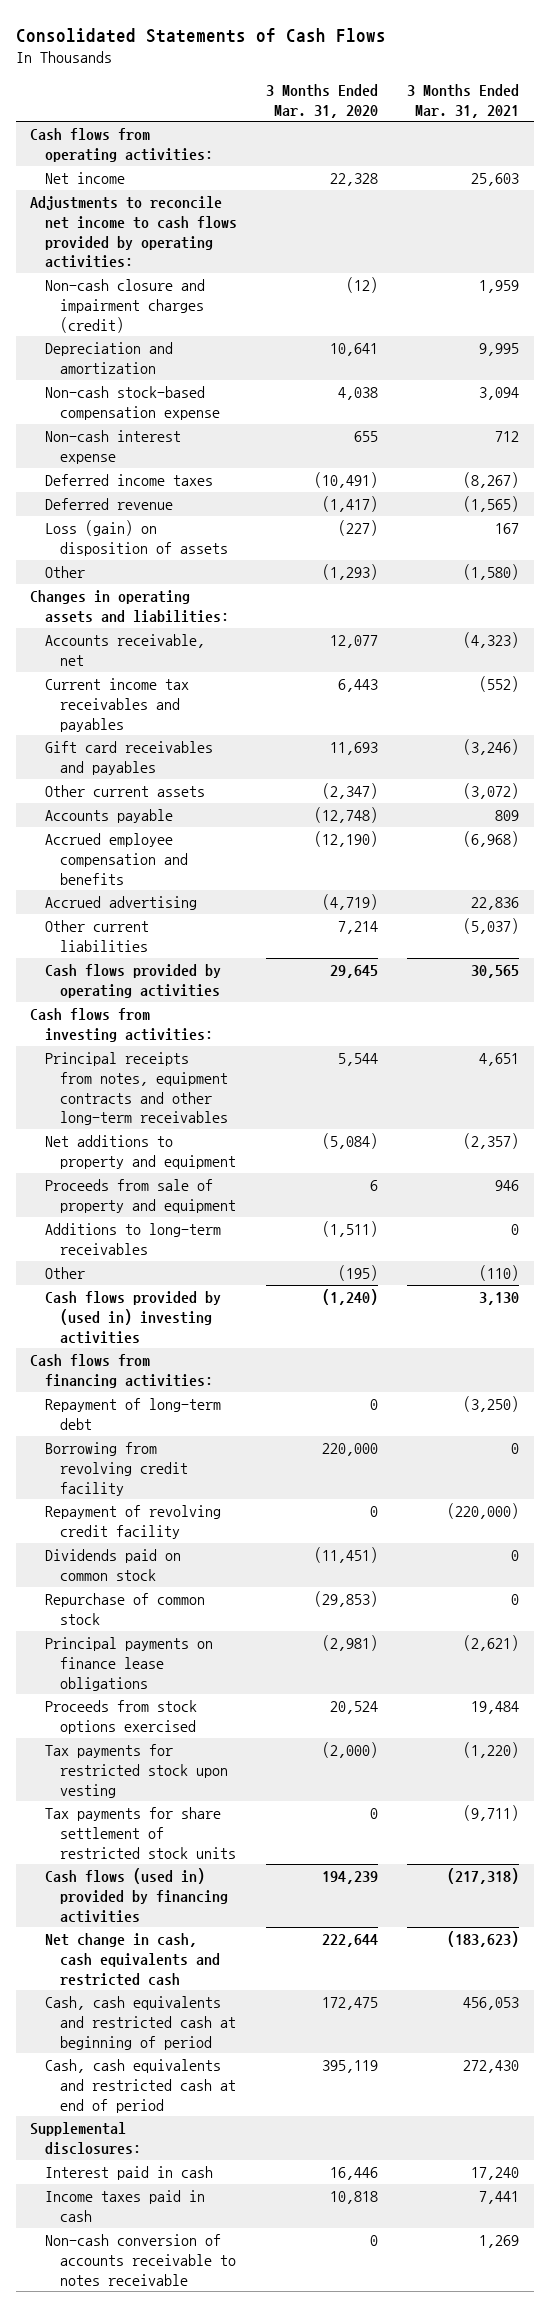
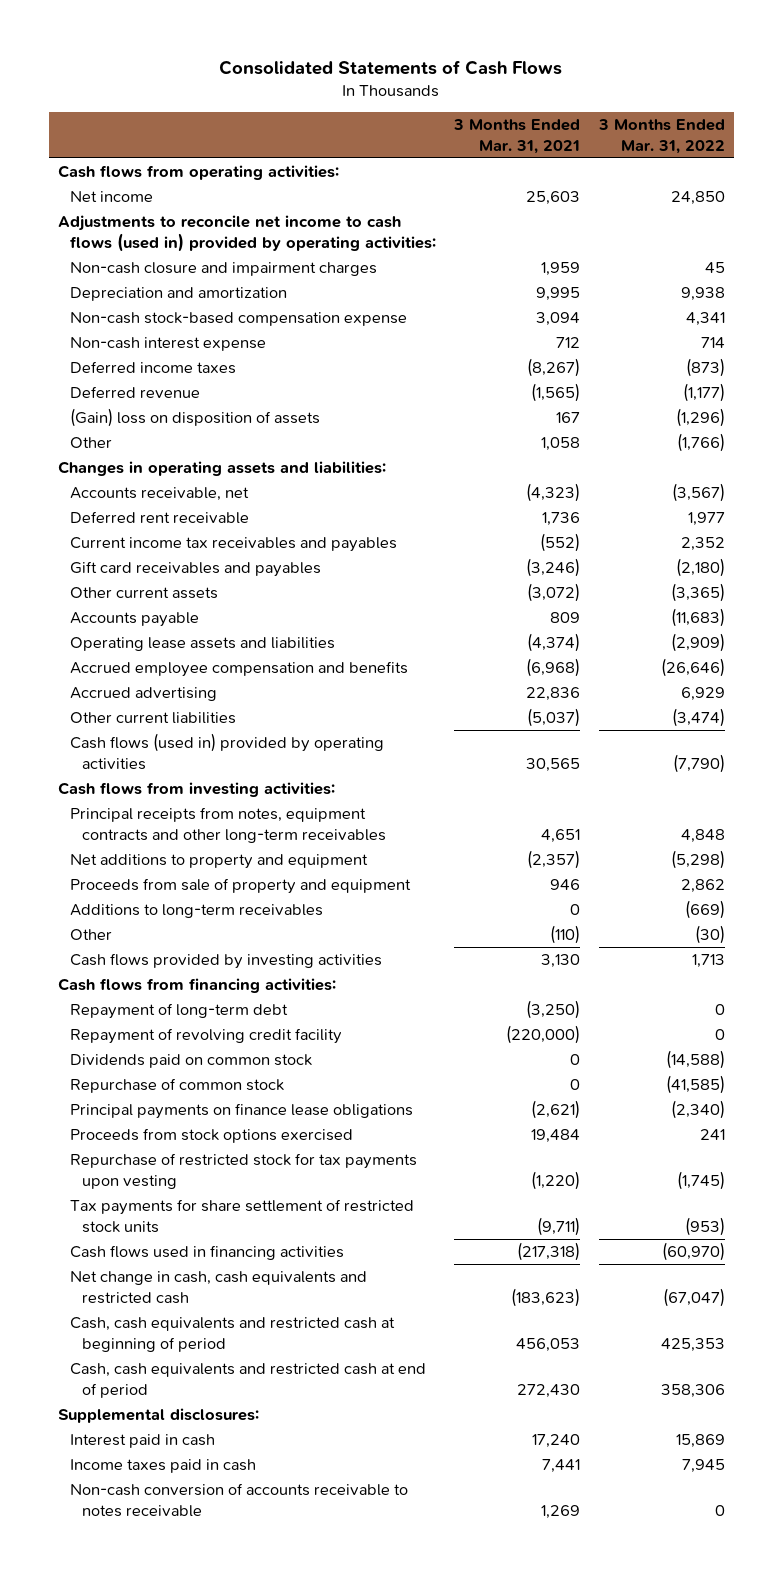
- | 3 Months Ended Mar. 31, 2020 | 3 Months Ended Mar. 31, 2021
+ | 3 Months Ended Mar. 31, 2021 | 3 Months Ended Mar. 31, 2022
- Adjustments to reconcile net income to cash flows provided by operating activities:
- Non-cash closure and impairment charges (credit) | (12) | 1,959
+ Adjustments to reconcile net income to cash flows (used in) provided by operating activities:
+ Non-cash closure and impairment charges | 1,959 | 45
- Loss (gain) on disposition of assets | (227) | 167
- Other | (1,293) | (1,580)
+ (Gain) loss on disposition of assets | 167 | (1,296)
+ Other | 1,058 | (1,766)
+ Deferred rent receivable | 1,736 | 1,977
+ Operating lease assets and liabilities | (4,374) | (2,909)
- Cash flows provided by operating activities | 29,645 | 30,565
+ Cash flows (used in) provided by operating activities | 30,565 | (7,790)
- Cash flows provided by (used in) investing activities | (1,240) | 3,130
+ Cash flows provided by investing activities | 3,130 | 1,713
- Borrowing from revolving credit facility | 220,000 | 0
- Tax payments for restricted stock upon vesting | (2,000) | (1,220)
+ Repurchase of restricted stock for tax payments upon vesting | (1,220) | (1,745)
- Cash flows (used in) provided by financing activities | 194,239 | (217,318)
+ Cash flows used in financing activities | (217,318) | (60,970)

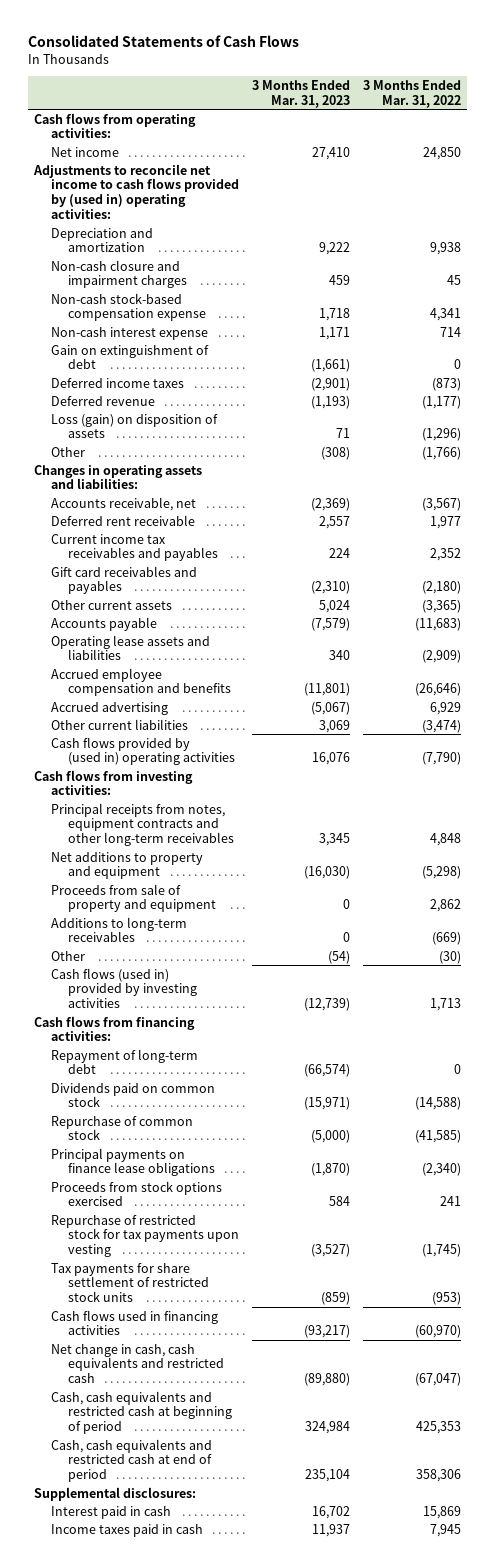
- | 3 Months Ended Mar. 31, 2021 | 3 Months Ended Mar. 31, 2022
+ | 3 Months Ended Mar. 31, 2023 | 3 Months Ended Mar. 31, 2022
- Adjustments to reconcile net income to cash flows (used in) provided by operating activities:
+ Adjustments to reconcile net income to cash flows provided by (used in) operating activities:
moved down: Non-cash closure and impairment charges | 459 | 45
+ Gain on extinguishment of debt | (1,661) | 0
- (Gain) loss on disposition of assets | 167 | (1,296)
+ Loss (gain) on disposition of assets | 71 | (1,296)
- Cash flows (used in) provided by operating activities | 30,565 | (7,790)
+ Cash flows provided by (used in) operating activities | 16,076 | (7,790)
- Cash flows provided by investing activities | 3,130 | 1,713
+ Cash flows (used in) provided by investing activities | (12,739) | 1,713
- Repayment of revolving credit facility | (220,000) | 0
- Non-cash conversion of accounts receivable to notes receivable | 1,269 | 0

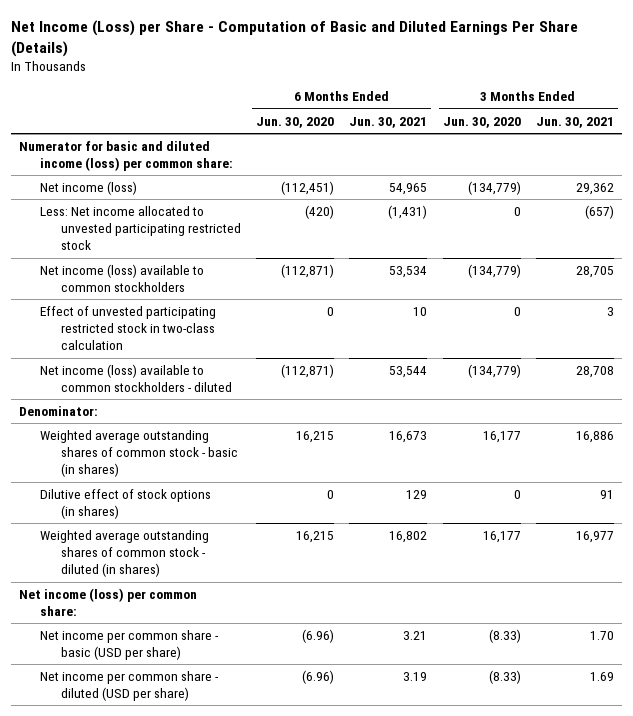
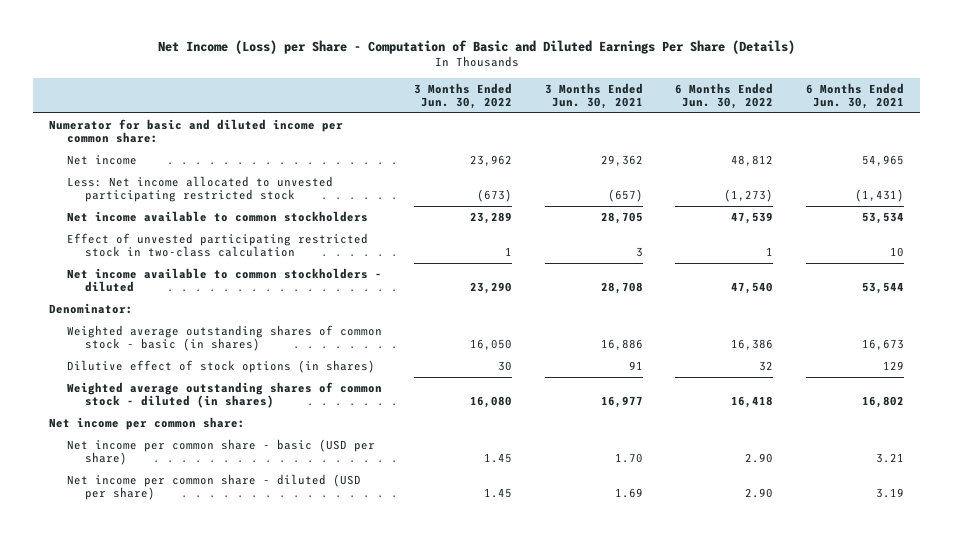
- | 6 Months Ended Jun. 30, 2020 | 6 Months Ended Jun. 30, 2021 | 3 Months Ended Jun. 30, 2020 | 3 Months Ended Jun. 30, 2021
+ | 3 Months Ended Jun. 30, 2022 | 3 Months Ended Jun. 30, 2021 | 6 Months Ended Jun. 30, 2022 | 6 Months Ended Jun. 30, 2021
- Numerator for basic and diluted income (loss) per common share:
- Net income (loss) | (112,451) | 54,965 | (134,779) | 29,362
+ Numerator for basic and diluted income per common share:
+ Net income | 23,962 | 29,362 | 48,812 | 54,965
- Net income (loss) available to common stockholders | (112,871) | 53,534 | (134,779) | 28,705
+ Net income available to common stockholders | 23,289 | 28,705 | 47,539 | 53,534
- Net income (loss) available to common stockholders - diluted | (112,871) | 53,544 | (134,779) | 28,708
+ Net income available to common stockholders - diluted | 23,290 | 28,708 | 47,540 | 53,544
- Net income (loss) per common share:
+ Net income per common share:

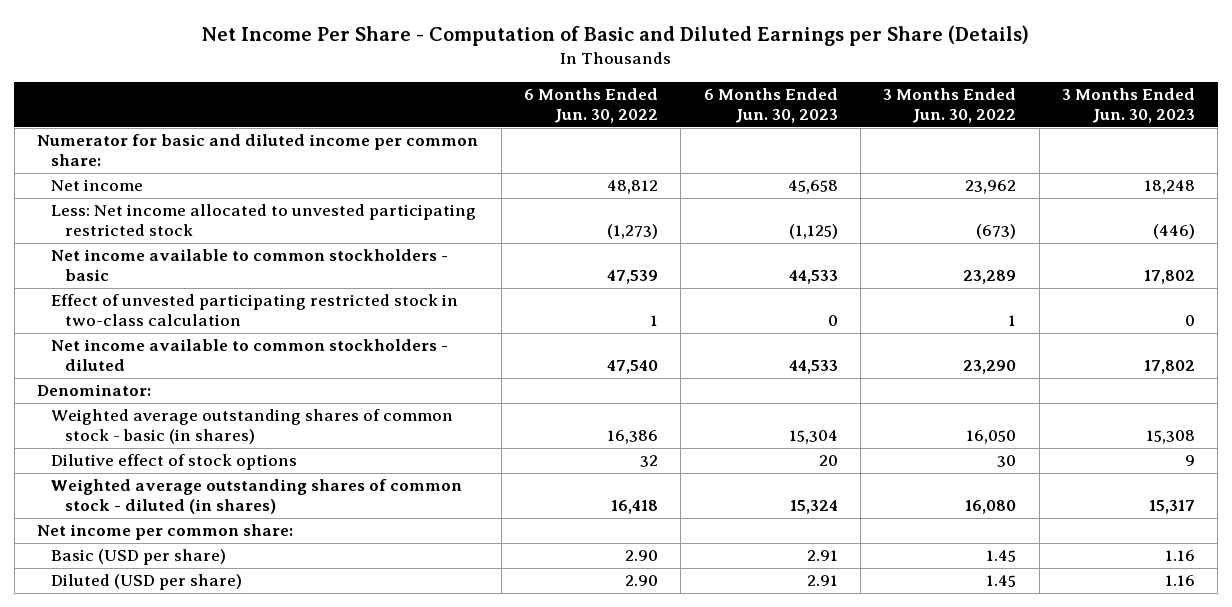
- Net Income (Loss) per Share - Computation of Basic and Diluted Earnings Per Share (Details)
+ Net Income Per Share - Computation of Basic and Diluted Earnings per Share (Details)
- | 3 Months Ended Jun. 30, 2022 | 3 Months Ended Jun. 30, 2021 | 6 Months Ended Jun. 30, 2022 | 6 Months Ended Jun. 30, 2021
+ | 6 Months Ended Jun. 30, 2022 | 6 Months Ended Jun. 30, 2023 | 3 Months Ended Jun. 30, 2022 | 3 Months Ended Jun. 30, 2023
- Net income available to common stockholders | 23,289 | 28,705 | 47,539 | 53,534
+ Net income available to common stockholders - basic | 47,539 | 44,533 | 23,289 | 17,802
- Dilutive effect of stock options (in shares) | 30 | 91 | 32 | 129
+ Dilutive effect of stock options | 32 | 20 | 30 | 9
- Net income per common share - basic (USD per share) | 1.45 | 1.70 | 2.90 | 3.21
- Net income per common share - diluted (USD per share) | 1.45 | 1.69 | 2.90 | 3.19
+ Basic (USD per share) | 2.90 | 2.91 | 1.45 | 1.16
+ Diluted (USD per share) | 2.90 | 2.91 | 1.45 | 1.16

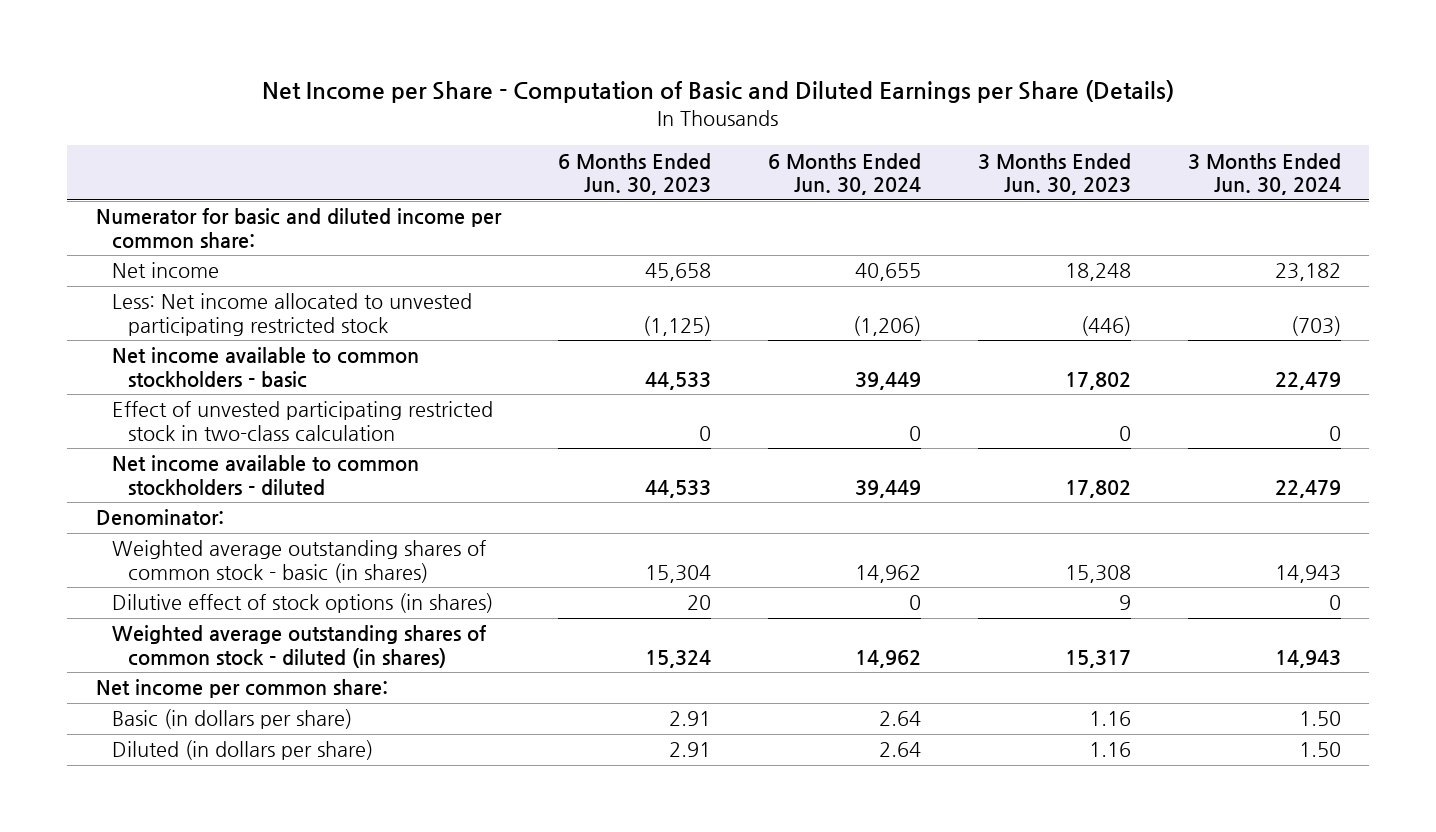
- Net Income Per Share - Computation of Basic and Diluted Earnings per Share (Details)
+ Net Income per Share - Computation of Basic and Diluted Earnings per Share (Details)
- | 6 Months Ended Jun. 30, 2022 | 6 Months Ended Jun. 30, 2023 | 3 Months Ended Jun. 30, 2022 | 3 Months Ended Jun. 30, 2023
+ | 6 Months Ended Jun. 30, 2023 | 6 Months Ended Jun. 30, 2024 | 3 Months Ended Jun. 30, 2023 | 3 Months Ended Jun. 30, 2024
- Dilutive effect of stock options | 32 | 20 | 30 | 9
+ Dilutive effect of stock options (in shares) | 20 | 0 | 9 | 0
- Basic (USD per share) | 2.90 | 2.91 | 1.45 | 1.16
- Diluted (USD per share) | 2.90 | 2.91 | 1.45 | 1.16
+ Basic (in dollars per share) | 2.91 | 2.64 | 1.16 | 1.50
+ Diluted (in dollars per share) | 2.91 | 2.64 | 1.16 | 1.50

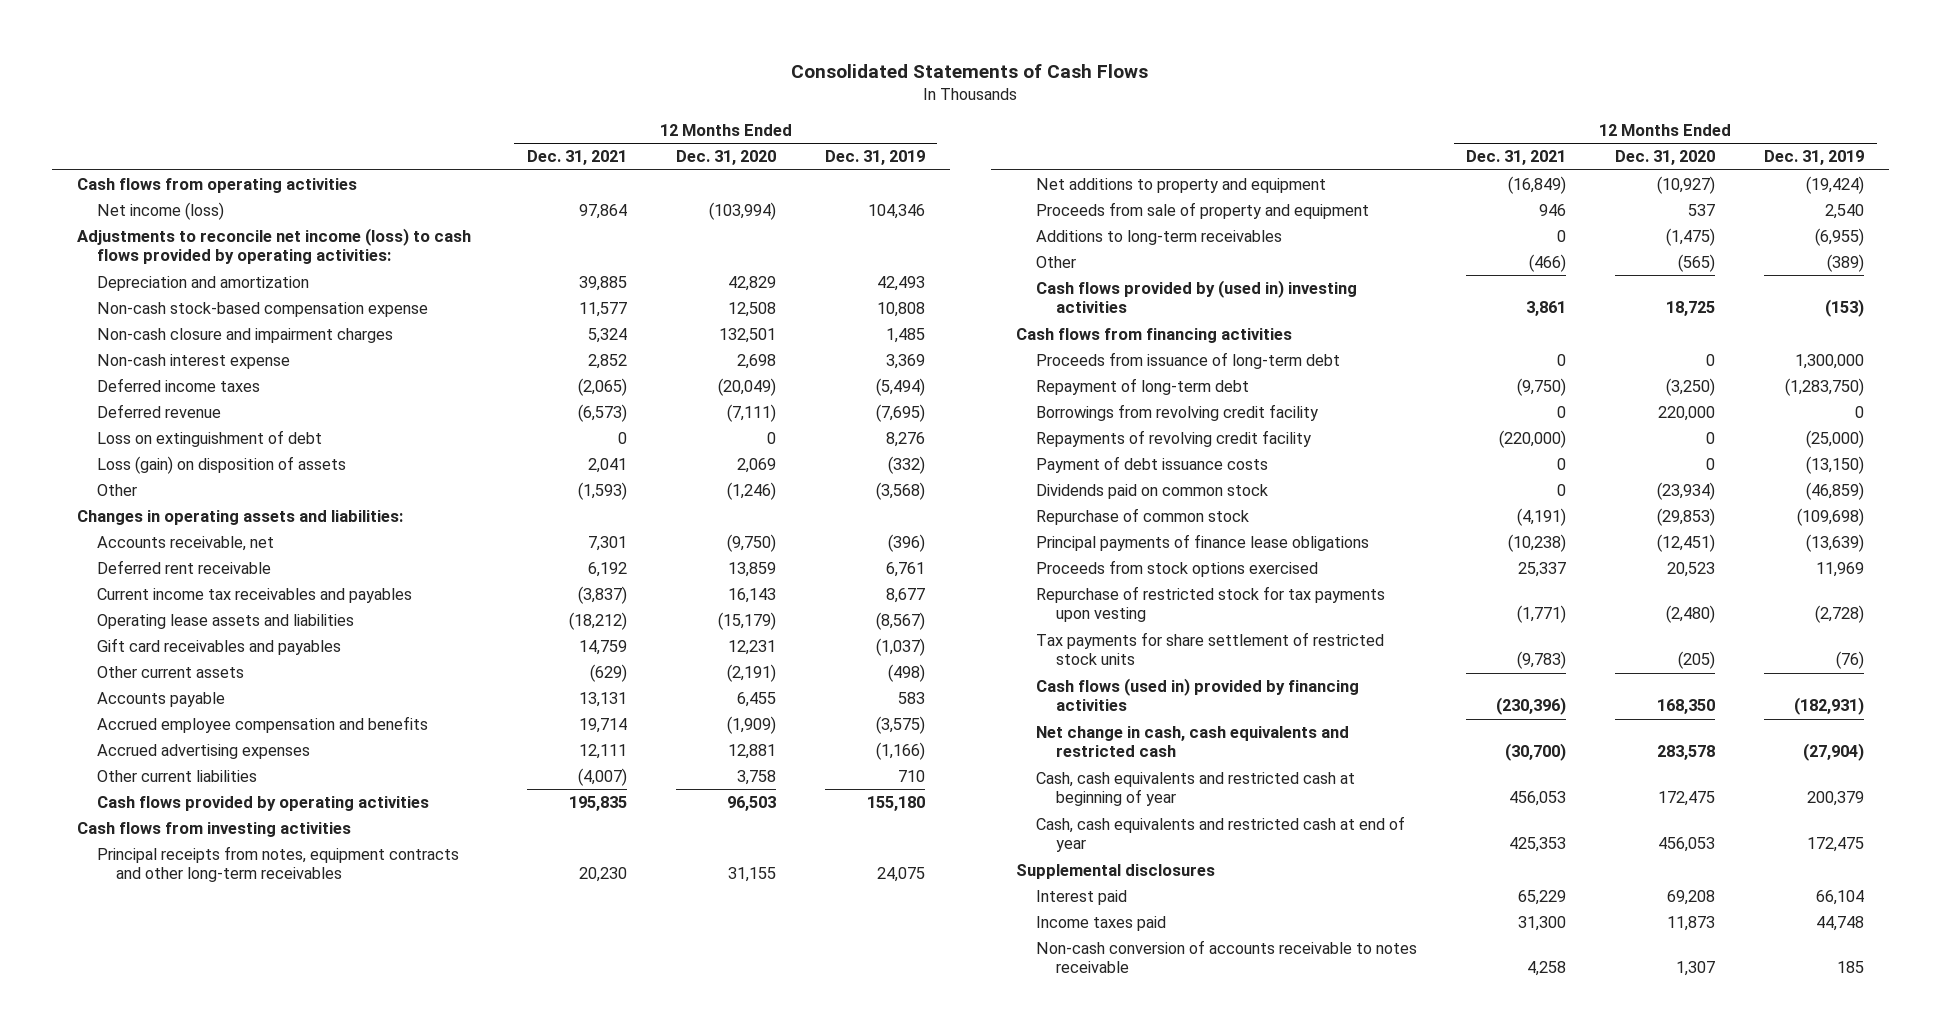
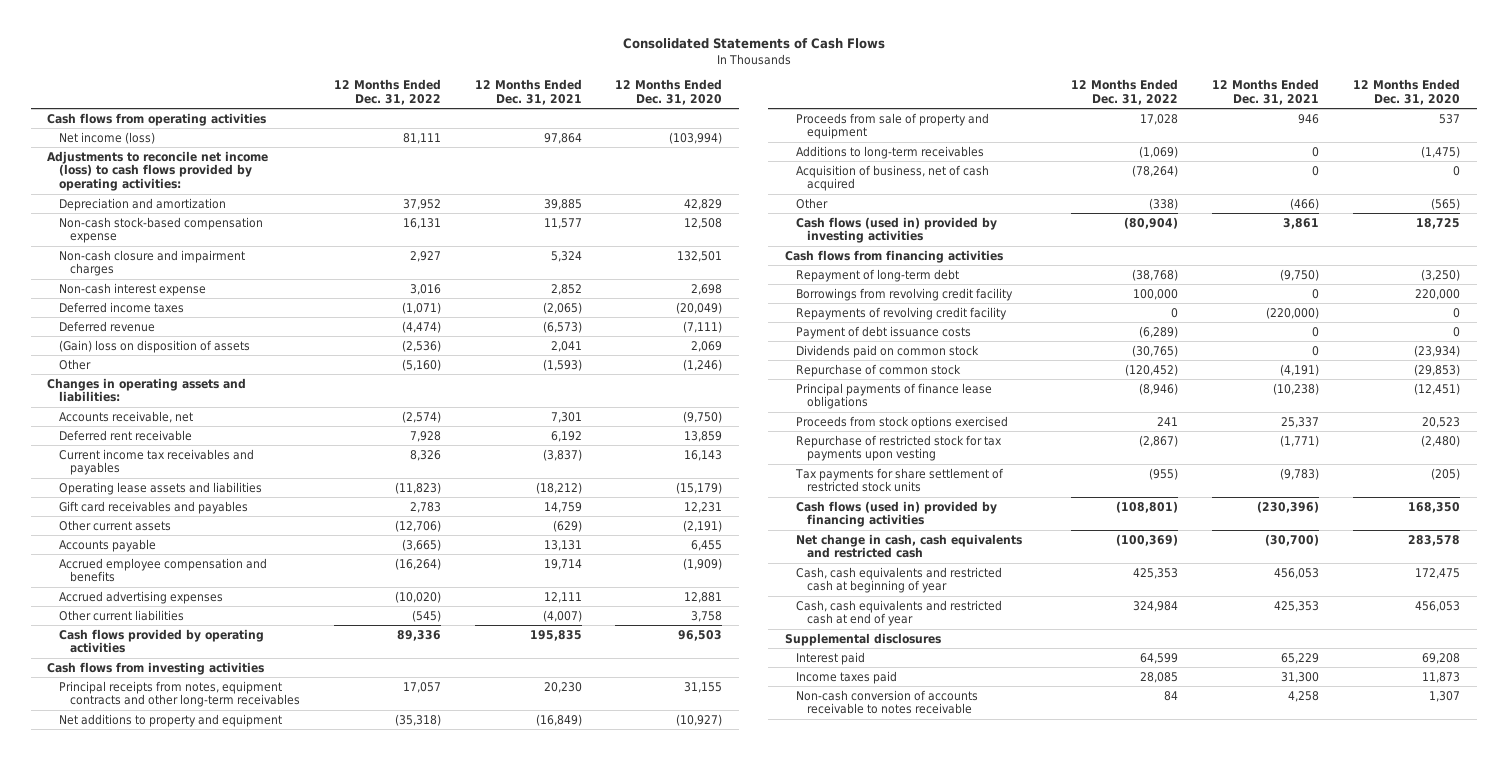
- | 12 Months Ended Dec. 31, 2021 | 12 Months Ended Dec. 31, 2020 | 12 Months Ended Dec. 31, 2019
+ | 12 Months Ended Dec. 31, 2022 | 12 Months Ended Dec. 31, 2021 | 12 Months Ended Dec. 31, 2020
- Loss on extinguishment of debt | 0 | 0 | 8,276
- Loss (gain) on disposition of assets | 2,041 | 2,069 | (332)
+ (Gain) loss on disposition of assets | (2,536) | 2,041 | 2,069
+ Acquisition of business, net of cash acquired | (78,264) | 0 | 0
- Cash flows provided by (used in) investing activities | 3,861 | 18,725 | (153)
+ Cash flows (used in) provided by investing activities | (80,904) | 3,861 | 18,725
- Proceeds from issuance of long-term debt | 0 | 0 | 1,300,000

